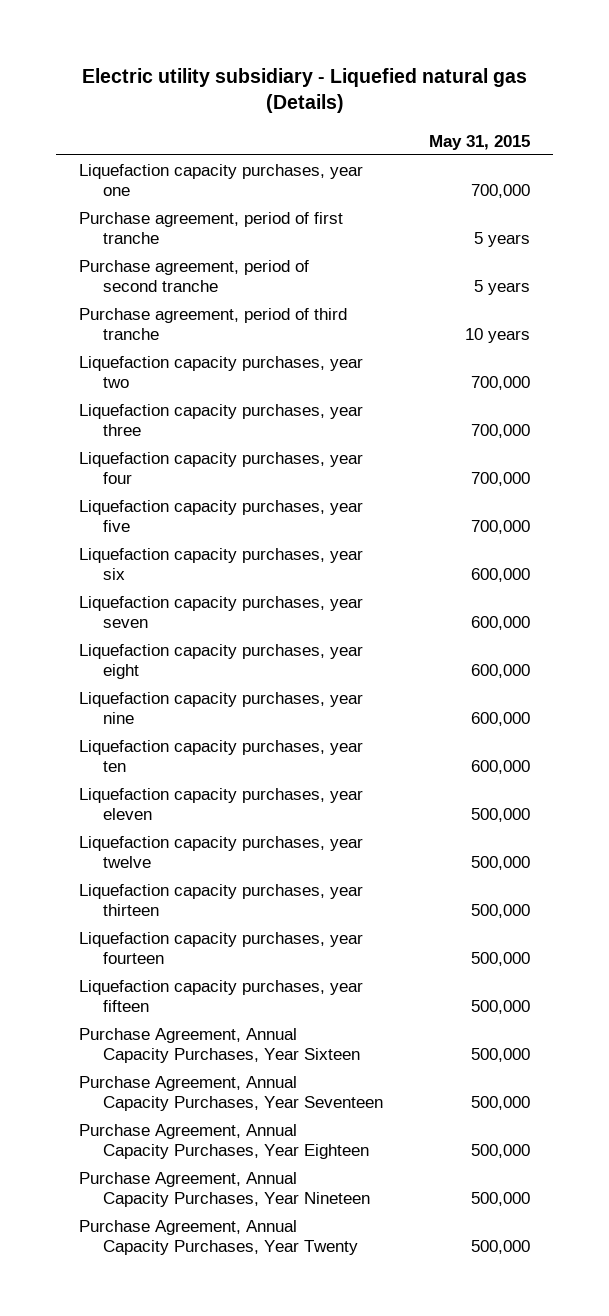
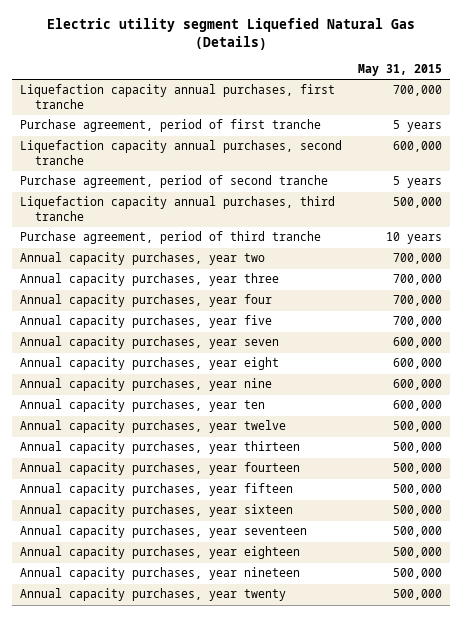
- Electric utility subsidiary - Liquefied natural gas (Details)
+ Electric utility segment Liquefied Natural Gas (Details)
- Liquefaction capacity purchases, year one | 700,000
+ Liquefaction capacity annual purchases, first tranche | 700,000
+ Liquefaction capacity annual purchases, second tranche | 600,000
+ Liquefaction capacity annual purchases, third tranche | 500,000
- Liquefaction capacity purchases, year two | 700,000
- Liquefaction capacity purchases, year three | 700,000
- Liquefaction capacity purchases, year four | 700,000
- Liquefaction capacity purchases, year five | 700,000
- Liquefaction capacity purchases, year six | 600,000
- Liquefaction capacity purchases, year seven | 600,000
- Liquefaction capacity purchases, year eight | 600,000
- Liquefaction capacity purchases, year nine | 600,000
- Liquefaction capacity purchases, year ten | 600,000
- Liquefaction capacity purchases, year eleven | 500,000
- Liquefaction capacity purchases, year twelve | 500,000
- Liquefaction capacity purchases, year thirteen | 500,000
- Liquefaction capacity purchases, year fourteen | 500,000
- Liquefaction capacity purchases, year fifteen | 500,000
- Purchase Agreement, Annual Capacity Purchases, Year Sixteen | 500,000
- Purchase Agreement, Annual Capacity Purchases, Year Seventeen | 500,000
- Purchase Agreement, Annual Capacity Purchases, Year Eighteen | 500,000
- Purchase Agreement, Annual Capacity Purchases, Year Nineteen | 500,000
- Purchase Agreement, Annual Capacity Purchases, Year Twenty | 500,000
+ Annual capacity purchases, year two | 700,000
+ Annual capacity purchases, year three | 700,000
+ Annual capacity purchases, year four | 700,000
+ Annual capacity purchases, year five | 700,000
+ Annual capacity purchases, year seven | 600,000
+ Annual capacity purchases, year eight | 600,000
+ Annual capacity purchases, year nine | 600,000
+ Annual capacity purchases, year ten | 600,000
+ Annual capacity purchases, year twelve | 500,000
+ Annual capacity purchases, year thirteen | 500,000
+ Annual capacity purchases, year fourteen | 500,000
+ Annual capacity purchases, year fifteen | 500,000
+ Annual capacity purchases, year sixteen | 500,000
+ Annual capacity purchases, year seventeen | 500,000
+ Annual capacity purchases, year eighteen | 500,000
+ Annual capacity purchases, year nineteen | 500,000
+ Annual capacity purchases, year twenty | 500,000

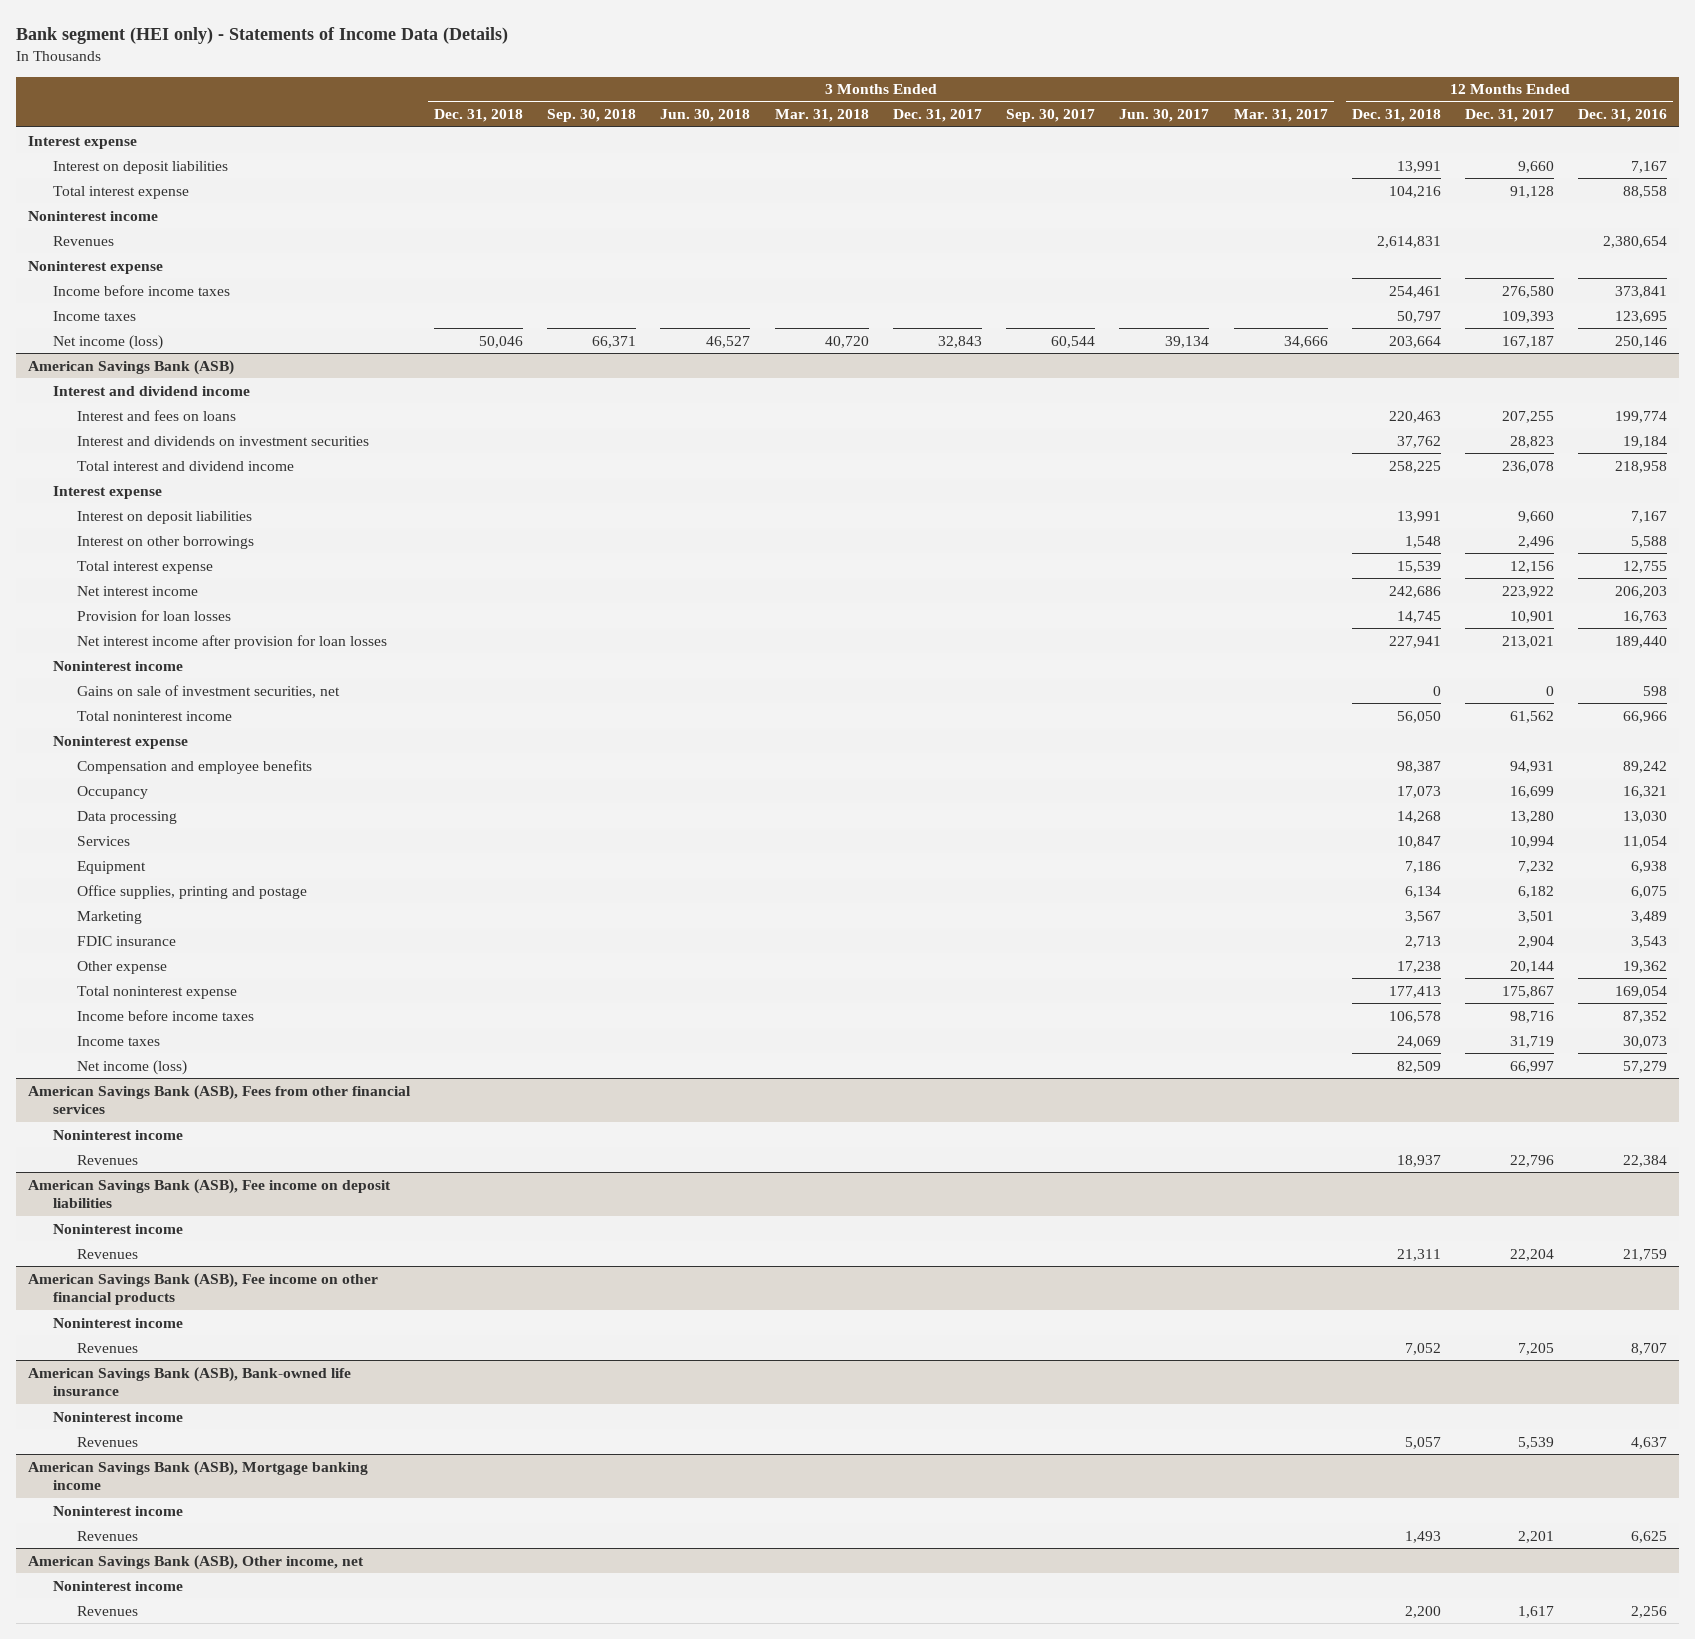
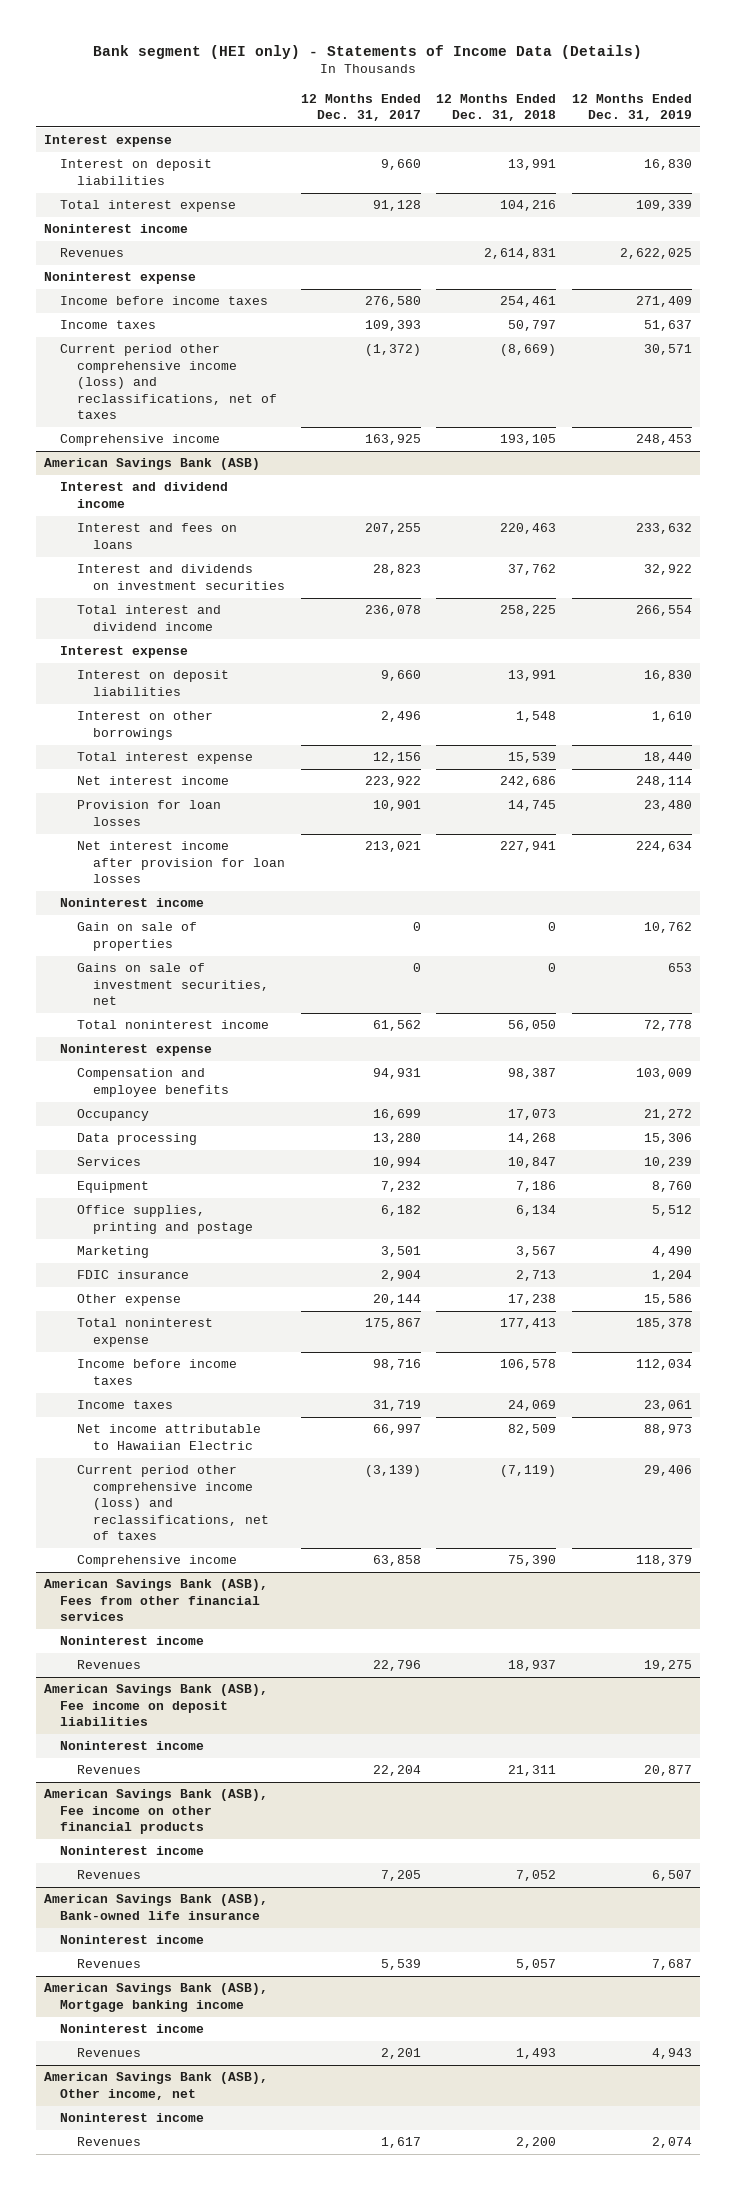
- | 3 Months Ended Dec. 31, 2018 | 3 Months Ended Sep. 30, 2018 | 3 Months Ended Jun. 30, 2018 | 3 Months Ended Mar. 31, 2018 | 3 Months Ended Dec. 31, 2017 | 3 Months Ended Sep. 30, 2017 | 3 Months Ended Jun. 30, 2017 | 3 Months Ended Mar. 31, 2017 | 12 Months Ended Dec. 31, 2018 | 12 Months Ended Dec. 31, 2017 | 12 Months Ended Dec. 31, 2016
+ | 12 Months Ended Dec. 31, 2017 | 12 Months Ended Dec. 31, 2018 | 12 Months Ended Dec. 31, 2019
- Net income (loss) | 50,046 | 66,371 | 46,527 | 40,720 | 32,843 | 60,544 | 39,134 | 34,666 | 203,664 | 167,187 | 250,146
+ Current period other comprehensive income (loss) and reclassifications, net of taxes | (1,372) | (8,669) | 30,571
+ Comprehensive income | 163,925 | 193,105 | 248,453
@ American Savings Bank (ASB)
+ Gain on sale of properties | 0 | 0 | 10,762
- Net income (loss) | | | | | | | | | 82,509 | 66,997 | 57,279
+ Net income attributable to Hawaiian Electric | 66,997 | 82,509 | 88,973
+ Current period other comprehensive income (loss) and reclassifications, net of taxes | (3,139) | (7,119) | 29,406
+ Comprehensive income | 63,858 | 75,390 | 118,379

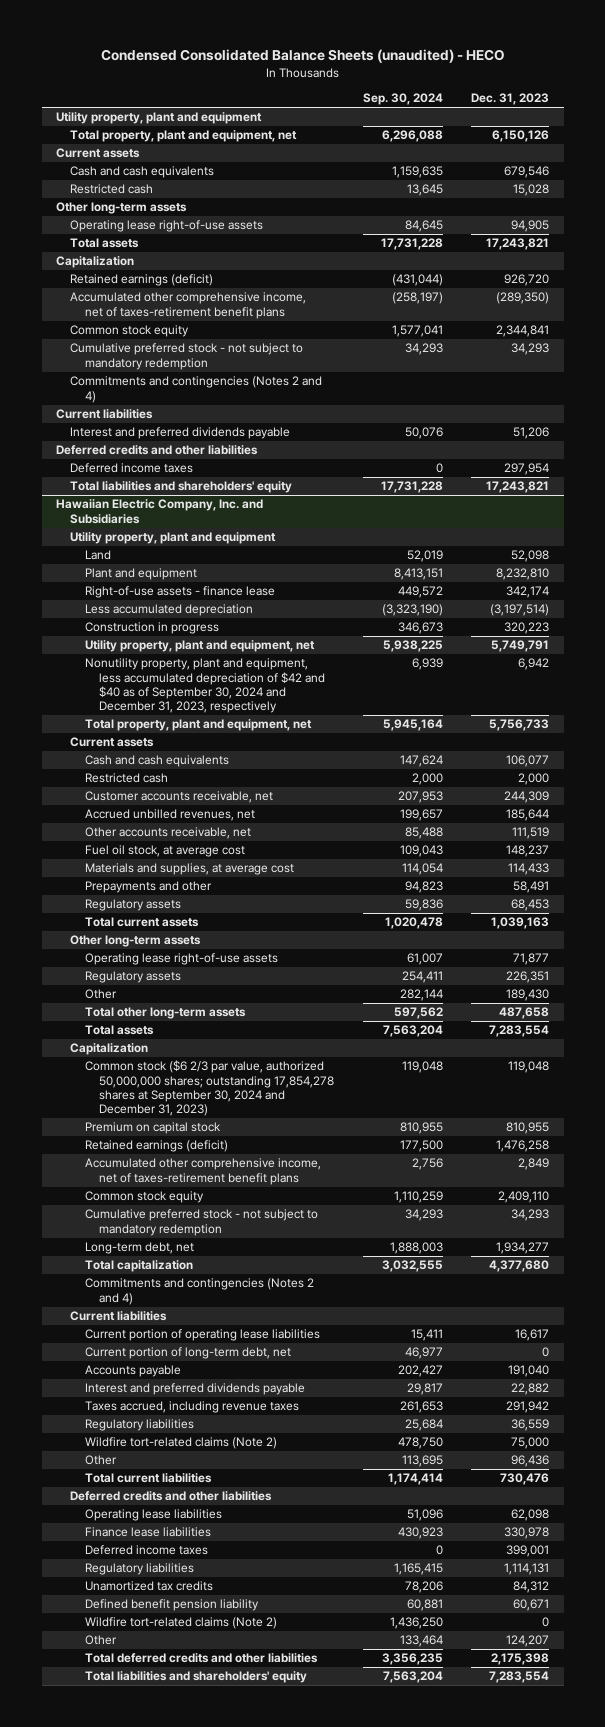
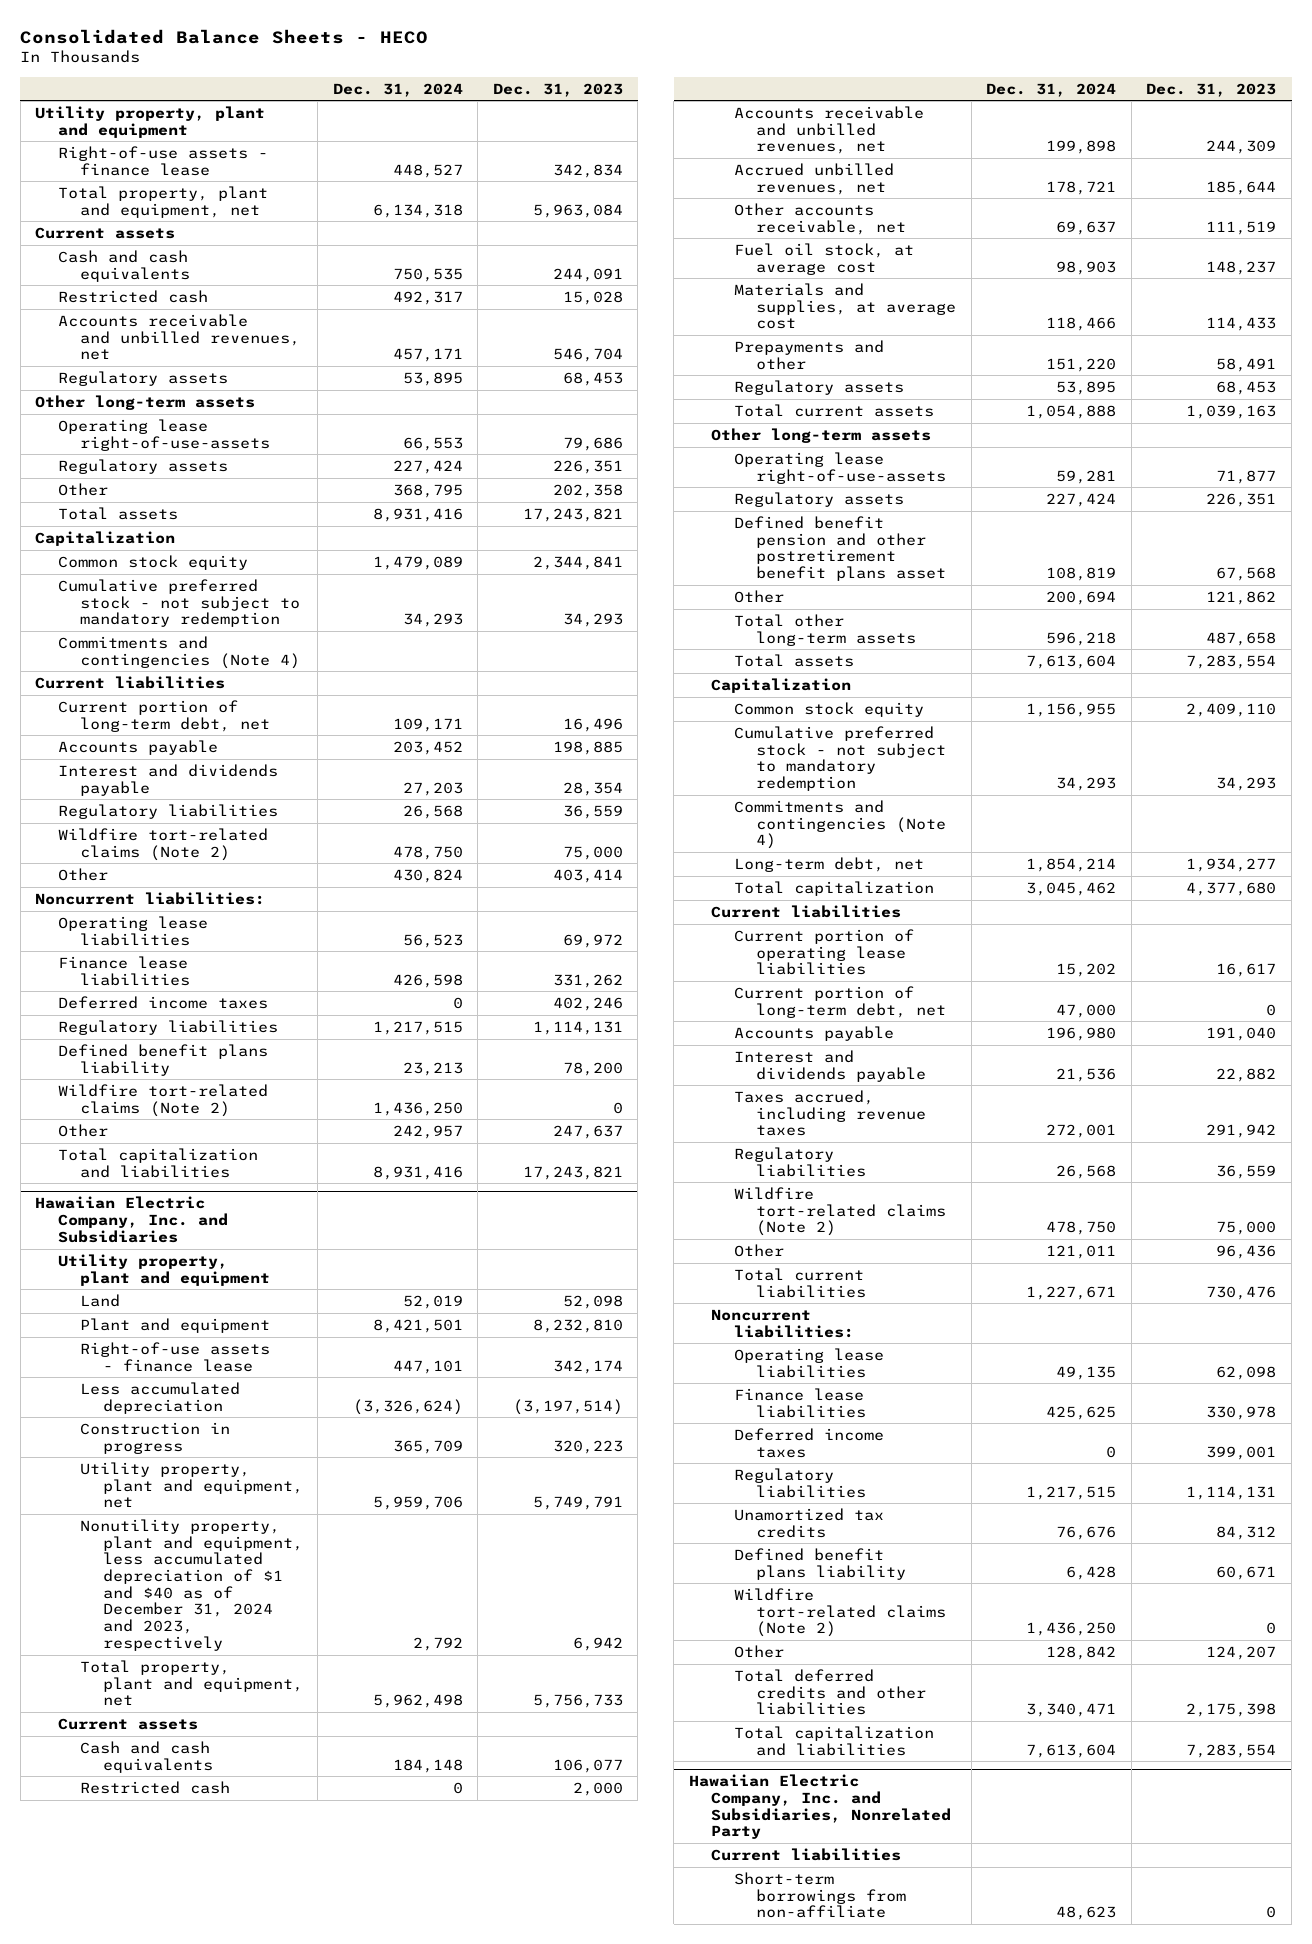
- Condensed Consolidated Balance Sheets (unaudited) - HECO
+ Consolidated Balance Sheets - HECO
- | Sep. 30, 2024 | Dec. 31, 2023
+ | Dec. 31, 2024 | Dec. 31, 2023
- Total property, plant and equipment, net | 6,296,088 | 6,150,126
+ Right-of-use assets - finance lease | 448,527 | 342,834
+ Total property, plant and equipment, net | 6,134,318 | 5,963,084
- Cash and cash equivalents | 1,159,635 | 679,546
+ Cash and cash equivalents | 750,535 | 244,091
+ Accounts receivable and unbilled revenues, net | 457,171 | 546,704
+ Regulatory assets | 53,895 | 68,453
- Operating lease right-of-use assets | 84,645 | 94,905
+ Operating lease right-of-use-assets | 66,553 | 79,686
+ Regulatory assets | 227,424 | 226,351
+ Other | 368,795 | 202,358
- Retained earnings (deficit) | (431,044) | 926,720
- Accumulated other comprehensive income, net of taxes-retirement benefit plans | (258,197) | (289,350)
- Commitments and contingencies (Notes 2 and 4)
+ Commitments and contingencies (Note 4)
- Interest and preferred dividends payable | 50,076 | 51,206
- Deferred credits and other liabilities
- Deferred income taxes | 0 | 297,954
- Total liabilities and shareholders' equity | 17,731,228 | 17,243,821
+ Current portion of long-term debt, net | 109,171 | 16,496
+ Accounts payable | 203,452 | 198,885
+ Interest and dividends payable | 27,203 | 28,354
+ Regulatory liabilities | 26,568 | 36,559
+ Wildfire tort-related claims (Note 2) | 478,750 | 75,000
+ Other | 430,824 | 403,414
+ Noncurrent liabilities:
+ Operating lease liabilities | 56,523 | 69,972
+ Finance lease liabilities | 426,598 | 331,262
+ Deferred income taxes | 0 | 402,246
+ Regulatory liabilities | 1,217,515 | 1,114,131
+ Defined benefit plans liability | 23,213 | 78,200
+ Wildfire tort-related claims (Note 2) | 1,436,250 | 0
+ Other | 242,957 | 247,637
+ Total capitalization and liabilities | 8,931,416 | 17,243,821
@ Hawaiian Electric Company, Inc. and Subsidiaries
- Nonutility property, plant and equipment, less accumulated depreciation of $42 and $40 as of September 30, 2024 and December 31, 2023, respectively | 6,939 | 6,942
+ Nonutility property, plant and equipment, less accumulated depreciation of $1 and $40 as of December 31, 2024 and 2023, respectively | 2,792 | 6,942
- Customer accounts receivable, net | 207,953 | 244,309
+ Accounts receivable and unbilled revenues, net | 199,898 | 244,309
- Operating lease right-of-use assets | 61,007 | 71,877
+ Operating lease right-of-use-assets | 59,281 | 71,877
- Other | 282,144 | 189,430
+ Defined benefit pension and other postretirement benefit plans asset | 108,819 | 67,568
+ Other | 200,694 | 121,862
- Common stock ($6 2/3 par value, authorized 50,000,000 shares; outstanding 17,854,278 shares at September 30, 2024 and December 31, 2023) | 119,048 | 119,048
- Premium on capital stock | 810,955 | 810,955
- Retained earnings (deficit) | 177,500 | 1,476,258
- Accumulated other comprehensive income, net of taxes-retirement benefit plans | 2,756 | 2,849
+ Commitments and contingencies (Note 4)
- Commitments and contingencies (Notes 2 and 4)
- Interest and preferred dividends payable | 29,817 | 22,882
+ Interest and dividends payable | 21,536 | 22,882
- Deferred credits and other liabilities
+ Noncurrent liabilities:
- Defined benefit pension liability | 60,881 | 60,671
+ Defined benefit plans liability | 6,428 | 60,671
- Total liabilities and shareholders' equity | 7,563,204 | 7,283,554
+ Total capitalization and liabilities | 7,613,604 | 7,283,554
+ Hawaiian Electric Company, Inc. and Subsidiaries, Nonrelated Party
+ Current liabilities
+ Short-term borrowings from non-affiliate | 48,623 | 0

